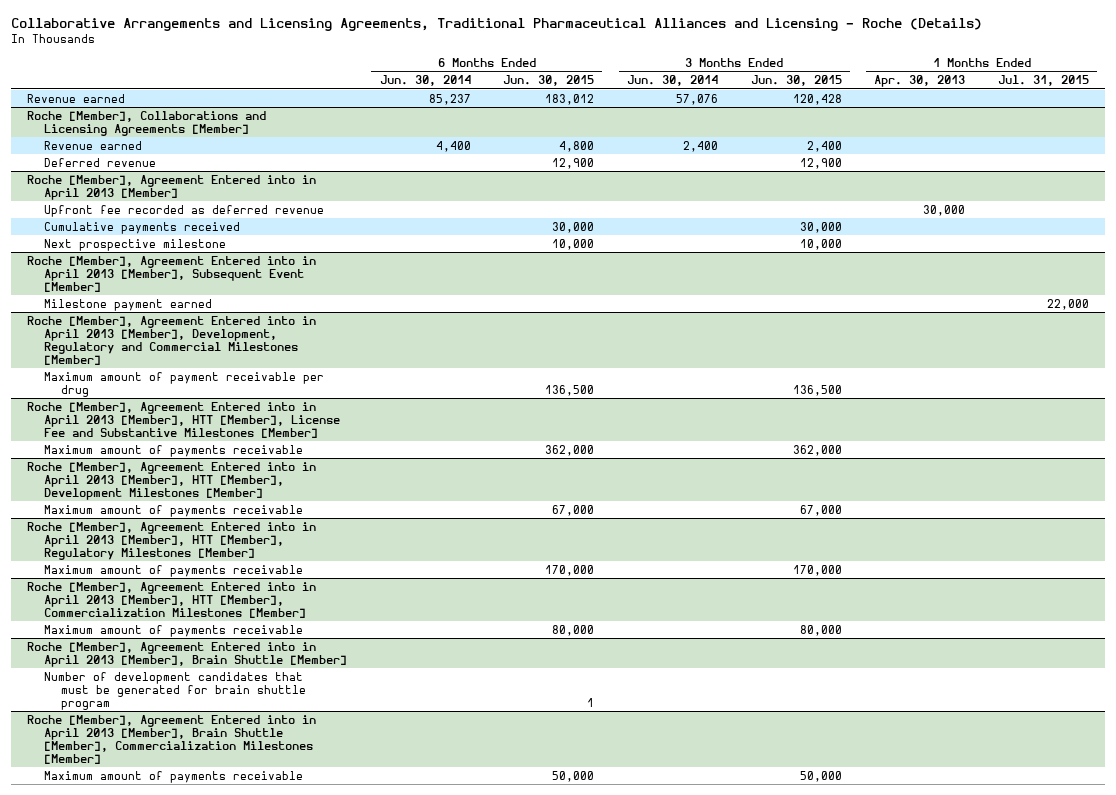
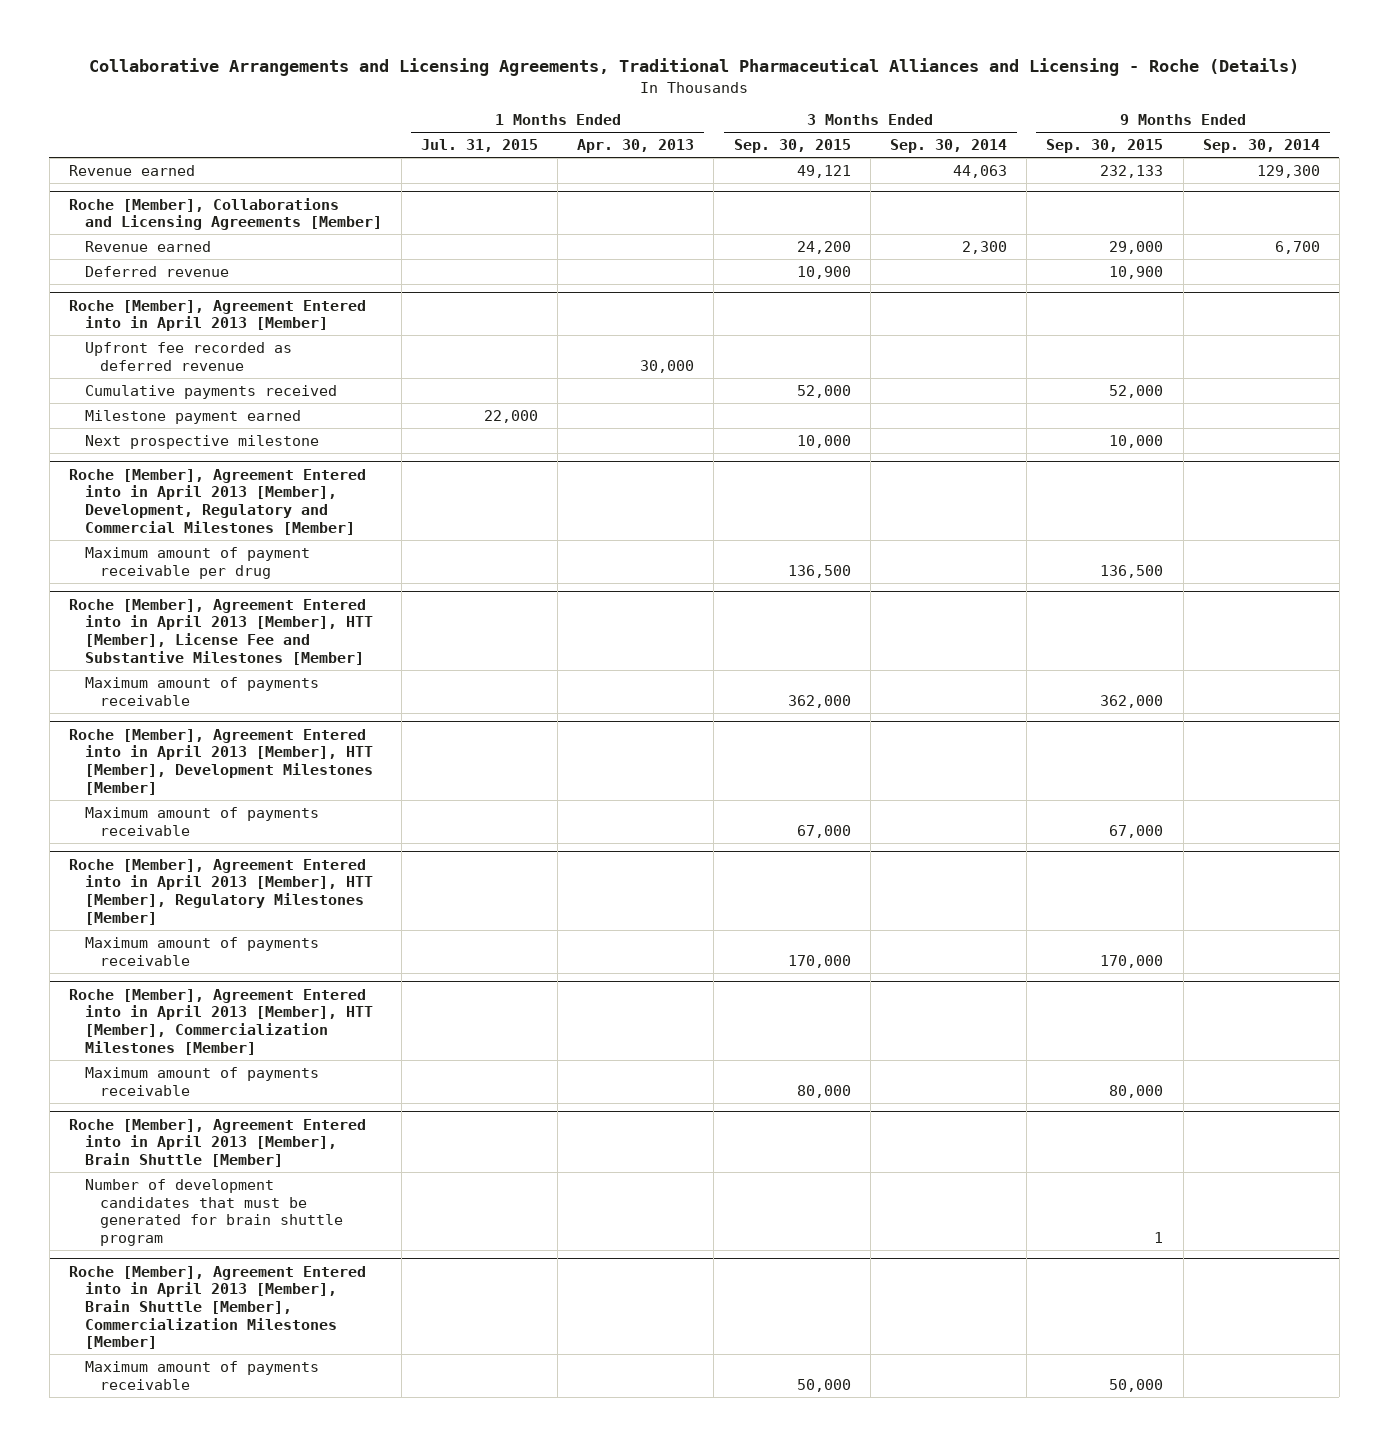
- | 6 Months Ended Jun. 30, 2014 | 6 Months Ended Jun. 30, 2015 | 3 Months Ended Jun. 30, 2014 | 3 Months Ended Jun. 30, 2015 | 1 Months Ended Apr. 30, 2013 | 1 Months Ended Jul. 31, 2015
+ | 1 Months Ended Jul. 31, 2015 | 1 Months Ended Apr. 30, 2013 | 3 Months Ended Sep. 30, 2015 | 3 Months Ended Sep. 30, 2014 | 9 Months Ended Sep. 30, 2015 | 9 Months Ended Sep. 30, 2014
@ Roche [Member], Agreement Entered into in April 2013 [Member]
+ Milestone payment earned | 22,000 | | | | |
- Roche [Member], Agreement Entered into in April 2013 [Member], Subsequent Event [Member]
- Milestone payment earned | | | | | | 22,000

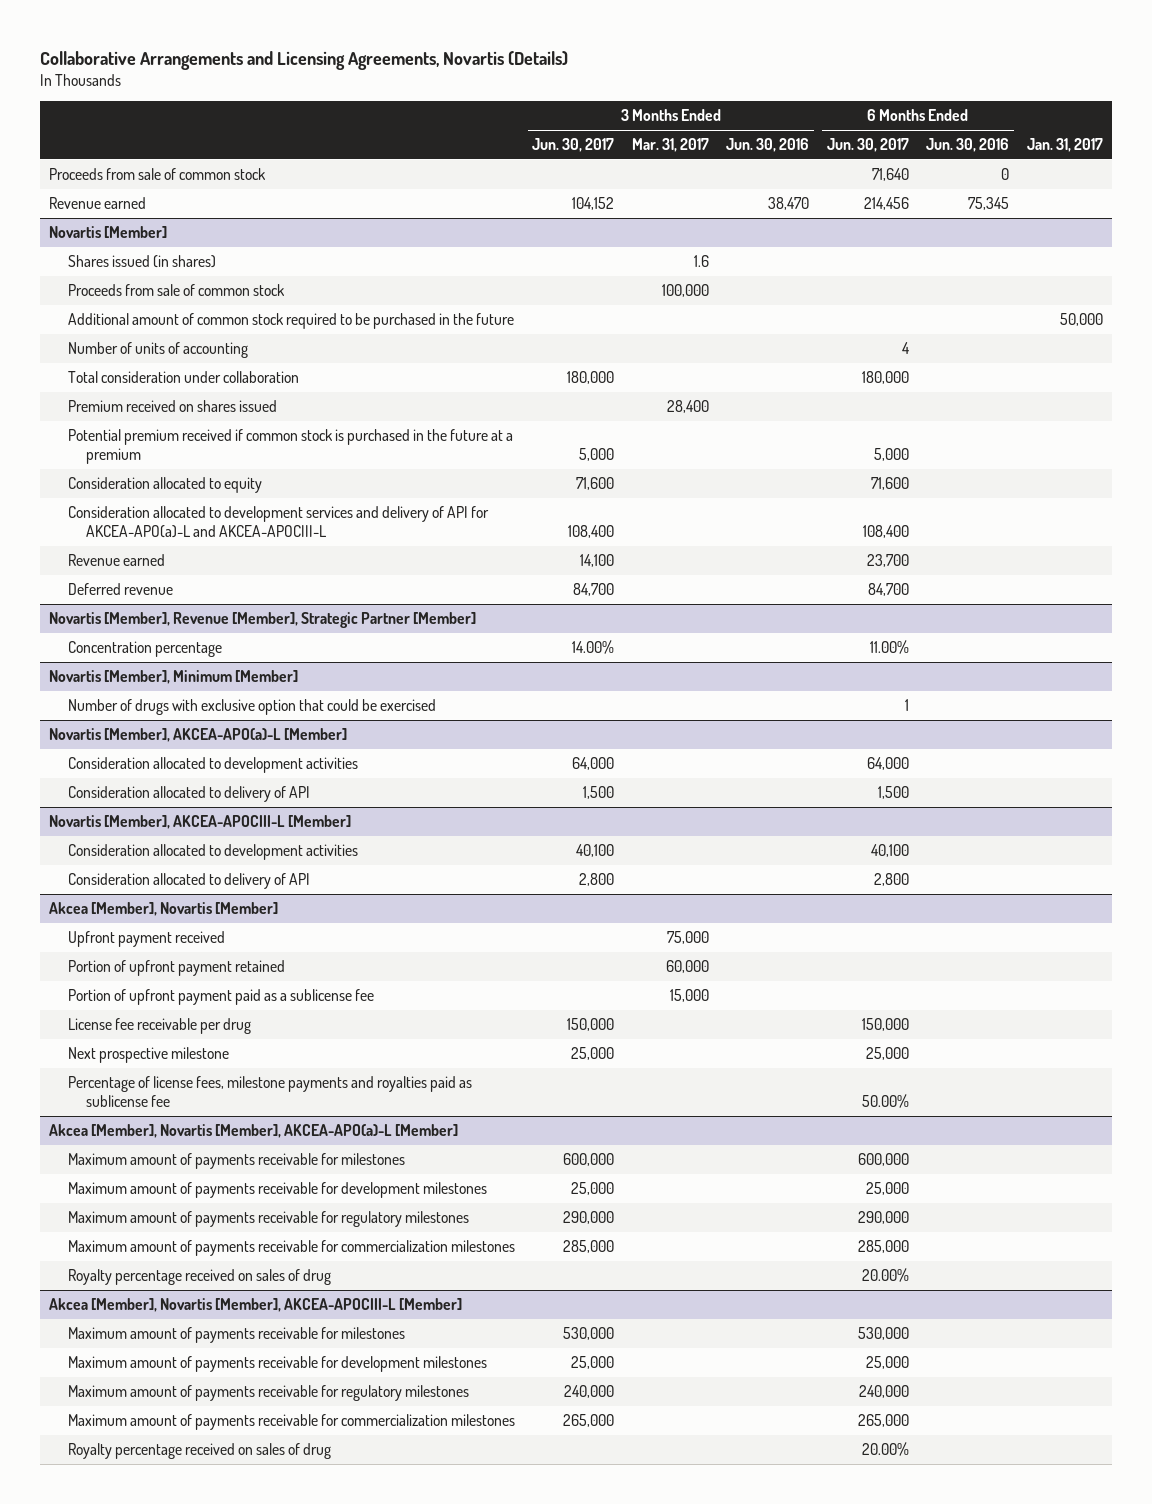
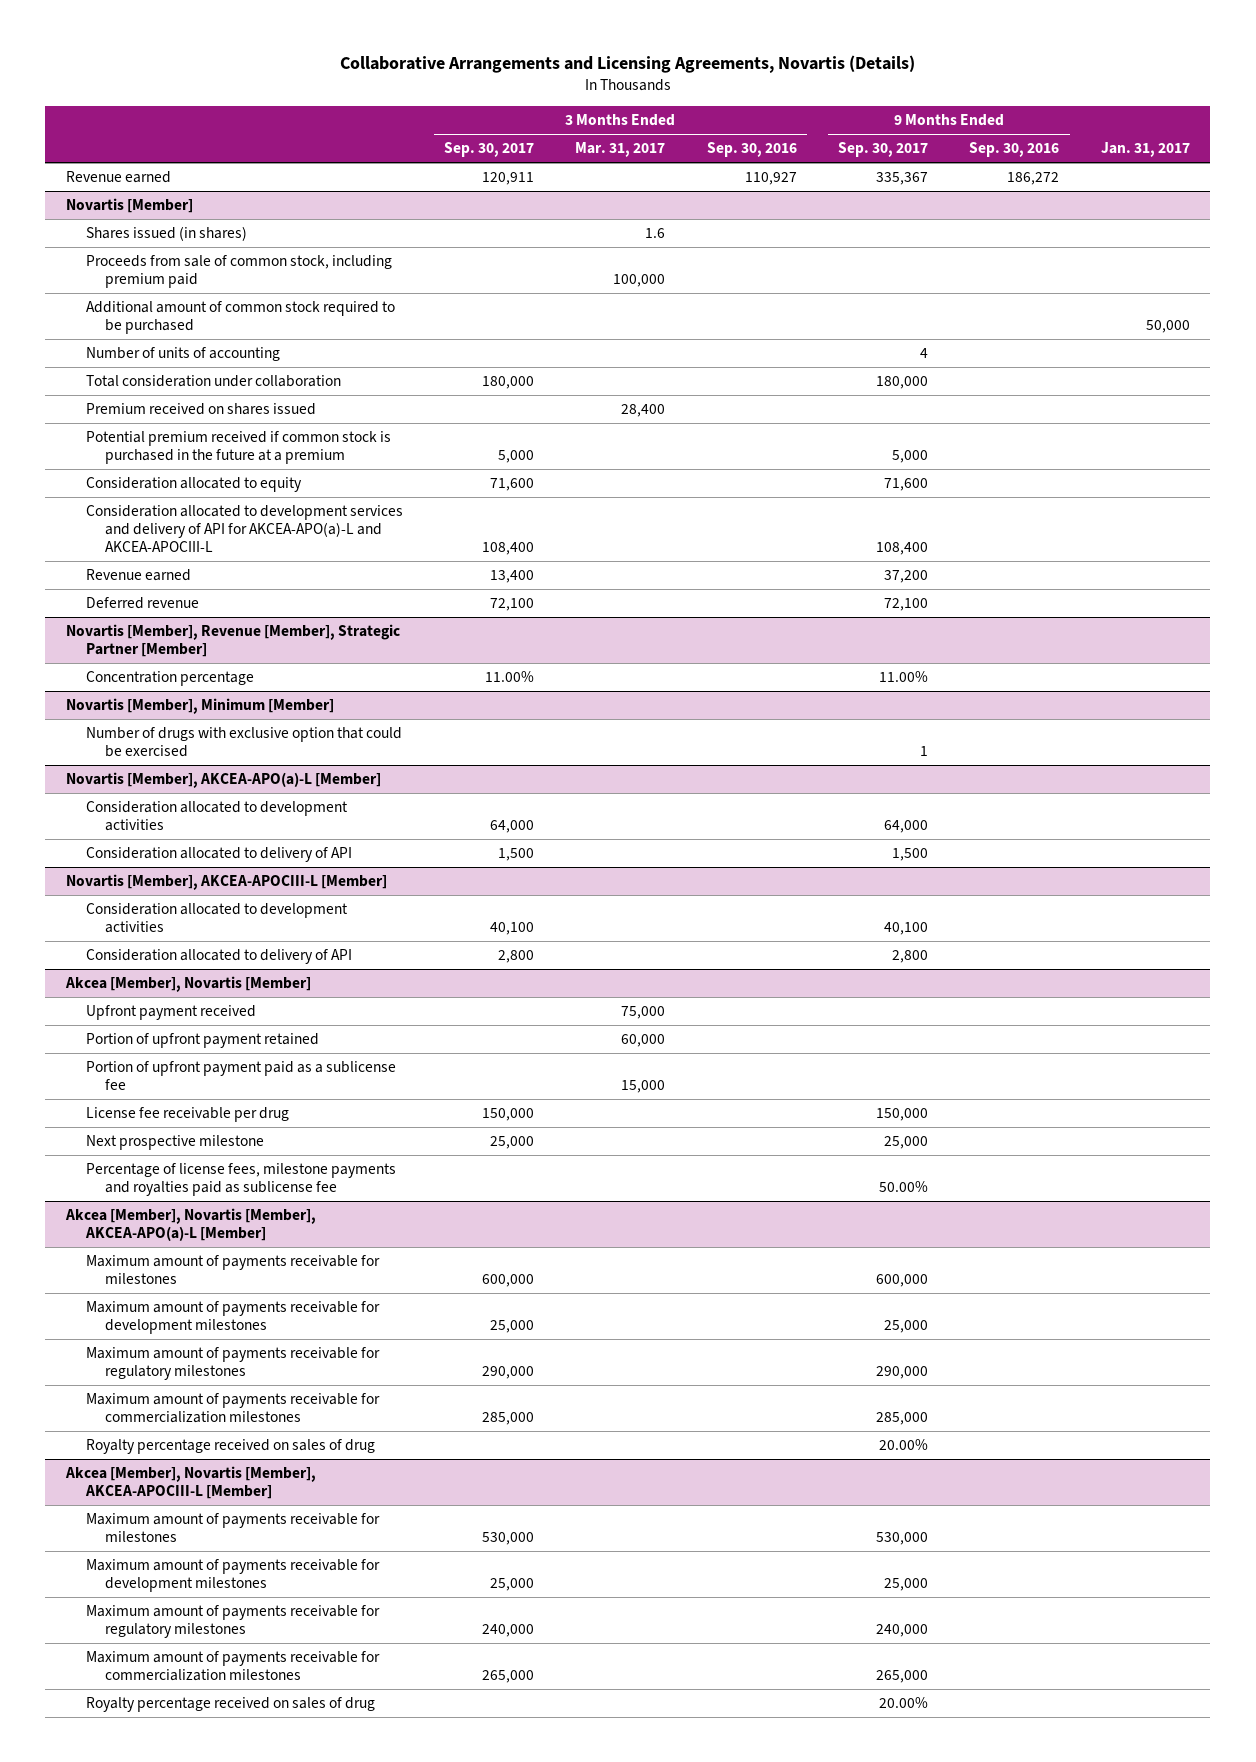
- | 3 Months Ended Jun. 30, 2017 | 3 Months Ended Mar. 31, 2017 | 3 Months Ended Jun. 30, 2016 | 6 Months Ended Jun. 30, 2017 | 6 Months Ended Jun. 30, 2016 | Jan. 31, 2017
+ | 3 Months Ended Sep. 30, 2017 | 3 Months Ended Mar. 31, 2017 | 3 Months Ended Sep. 30, 2016 | 9 Months Ended Sep. 30, 2017 | 9 Months Ended Sep. 30, 2016 | Jan. 31, 2017
- Proceeds from sale of common stock | | | | 71,640 | 0 |
@ Novartis [Member]
- Proceeds from sale of common stock | | 100,000 | | | |
- Additional amount of common stock required to be purchased in the future | | | | | | 50,000
+ Proceeds from sale of common stock, including premium paid | | 100,000 | | | |
+ Additional amount of common stock required to be purchased | | | | | | 50,000

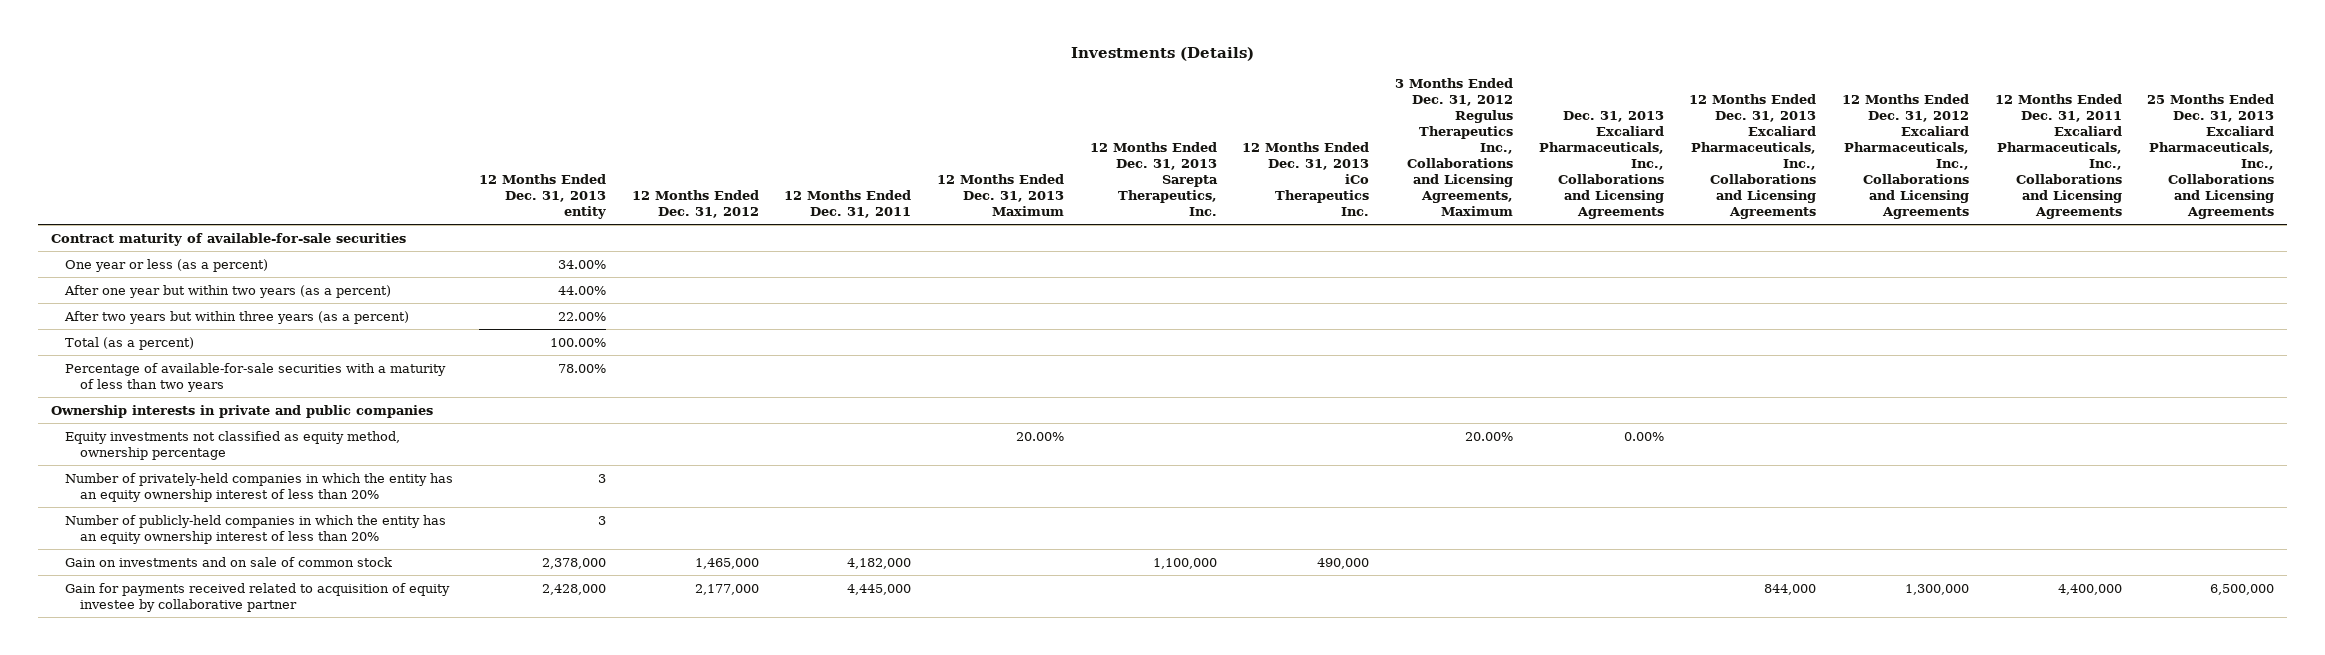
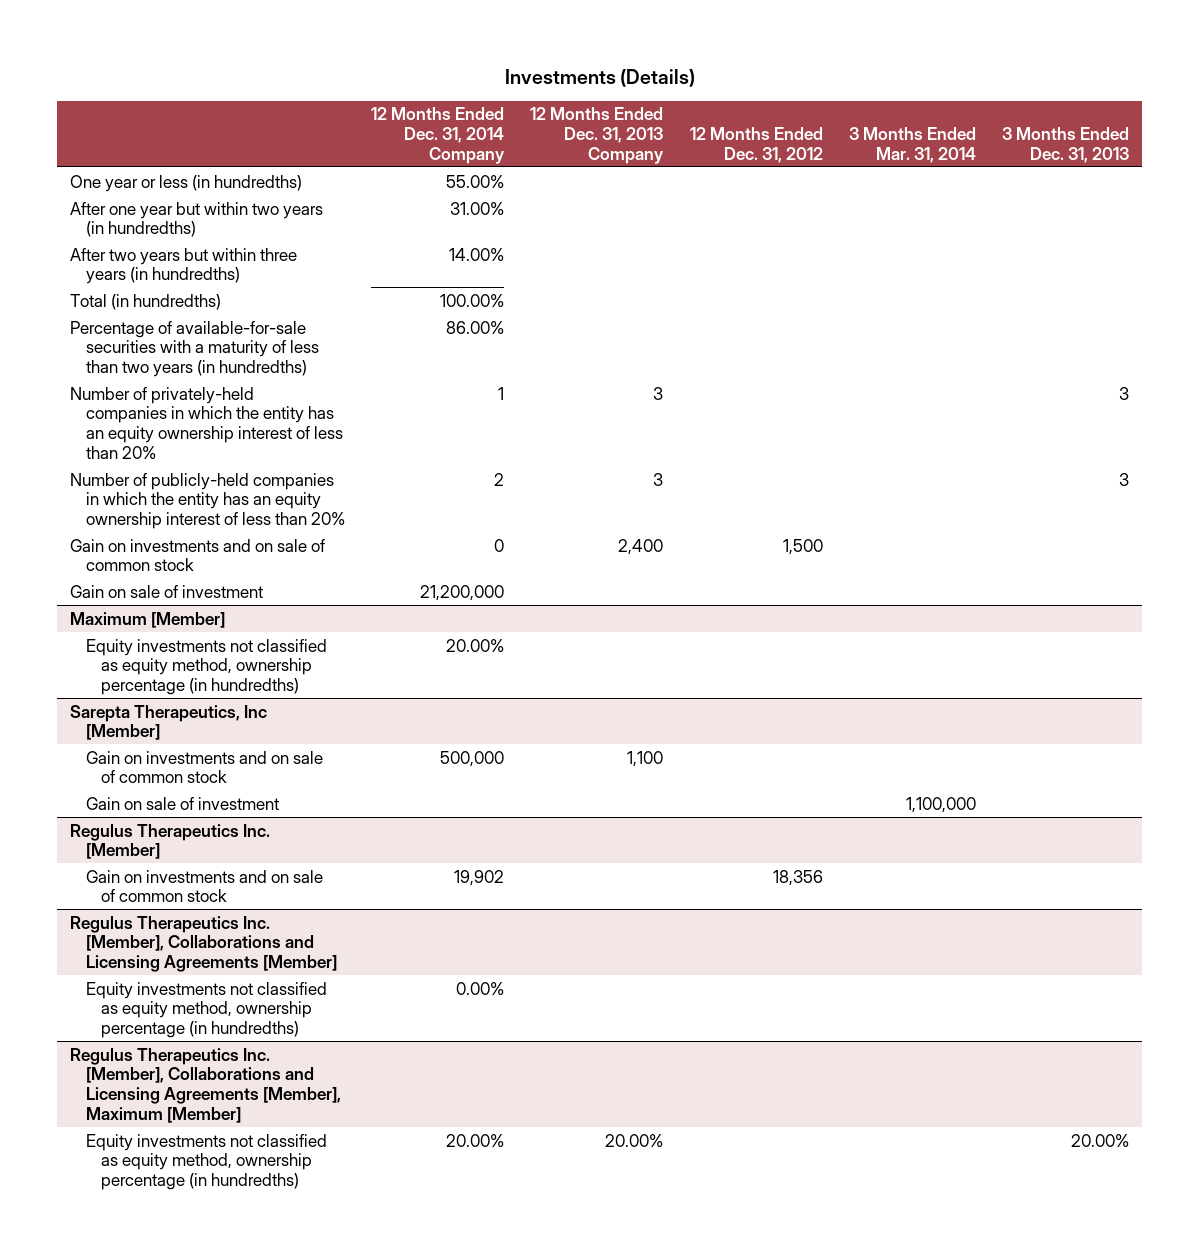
- | 12 Months Ended Dec. 31, 2013 entity | 12 Months Ended Dec. 31, 2012 | 12 Months Ended Dec. 31, 2011 | 12 Months Ended Dec. 31, 2013 Maximum | 12 Months Ended Dec. 31, 2013 Sarepta Therapeutics, Inc. | 12 Months Ended Dec. 31, 2013 iCo Therapeutics Inc. | 3 Months Ended Dec. 31, 2012 Regulus Therapeutics Inc., Collaborations and Licensing Agreements, Maximum | Dec. 31, 2013 Excaliard Pharmaceuticals, Inc., Collaborations and Licensing Agreements | 12 Months Ended Dec. 31, 2013 Excaliard Pharmaceuticals, Inc., Collaborations and Licensing Agreements | 12 Months Ended Dec. 31, 2012 Excaliard Pharmaceuticals, Inc., Collaborations and Licensing Agreements | 12 Months Ended Dec. 31, 2011 Excaliard Pharmaceuticals, Inc., Collaborations and Licensing Agreements | 25 Months Ended Dec. 31, 2013 Excaliard Pharmaceuticals, Inc., Collaborations and Licensing Agreements
+ | 12 Months Ended Dec. 31, 2014 Company | 12 Months Ended Dec. 31, 2013 Company | 12 Months Ended Dec. 31, 2012 | 3 Months Ended Mar. 31, 2014 | 3 Months Ended Dec. 31, 2013
- Contract maturity of available-for-sale securities
- One year or less (as a percent) | 34.00% | | | | | | | | | | |
- After one year but within two years (as a percent) | 44.00% | | | | | | | | | | |
- After two years but within three years (as a percent) | 22.00% | | | | | | | | | | |
- Total (as a percent) | 100.00% | | | | | | | | | | |
- Percentage of available-for-sale securities with a maturity of less than two years | 78.00% | | | | | | | | | | |
- Ownership interests in private and public companies
- Equity investments not classified as equity method, ownership percentage | | | | 20.00% | | | 20.00% | 0.00% | | | |
+ One year or less (in hundredths) | 55.00% | | | |
+ After one year but within two years (in hundredths) | 31.00% | | | |
+ After two years but within three years (in hundredths) | 14.00% | | | |
+ Total (in hundredths) | 100.00% | | | |
+ Percentage of available-for-sale securities with a maturity of less than two years (in hundredths) | 86.00% | | | |
- Gain on investments and on sale of common stock | 2,378,000 | 1,465,000 | 4,182,000 | | 1,100,000 | 490,000 | | | | | |
- Gain for payments received related to acquisition of equity investee by collaborative partner | 2,428,000 | 2,177,000 | 4,445,000 | | | | | | 844,000 | 1,300,000 | 4,400,000 | 6,500,000
+ Gain on investments and on sale of common stock | 0 | 2,400 | 1,500 | |
+ Gain on sale of investment | 21,200,000 | | | |
+ Maximum [Member]
+ Equity investments not classified as equity method, ownership percentage (in hundredths) | 20.00% | | | |
+ Sarepta Therapeutics, Inc [Member]
+ Gain on investments and on sale of common stock | 500,000 | 1,100 | | |
+ Gain on sale of investment | | | | 1,100,000 |
+ Regulus Therapeutics Inc. [Member]
+ Gain on investments and on sale of common stock | 19,902 | | 18,356 | |
+ Regulus Therapeutics Inc. [Member], Collaborations and Licensing Agreements [Member]
+ Equity investments not classified as equity method, ownership percentage (in hundredths) | 0.00% | | | |
+ Regulus Therapeutics Inc. [Member], Collaborations and Licensing Agreements [Member], Maximum [Member]
+ Equity investments not classified as equity method, ownership percentage (in hundredths) | 20.00% | 20.00% | | | 20.00%

